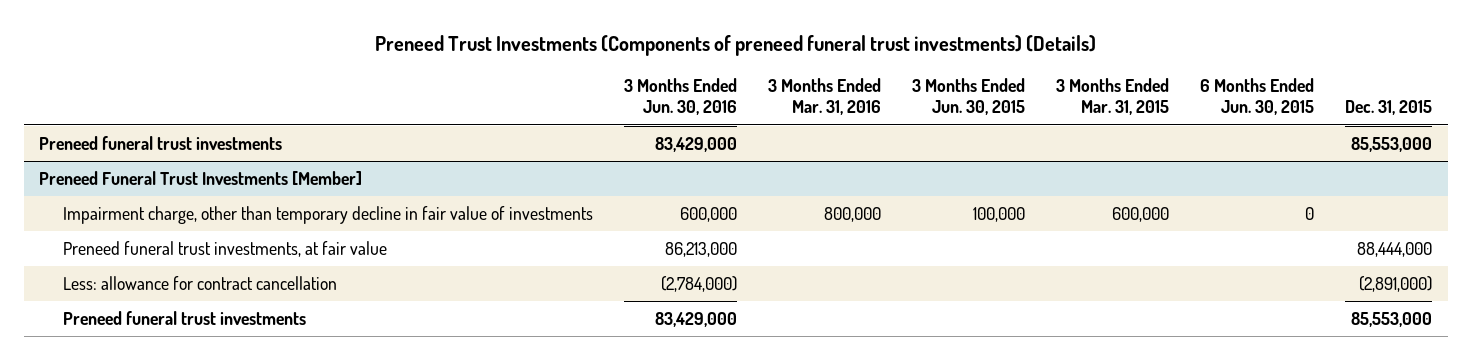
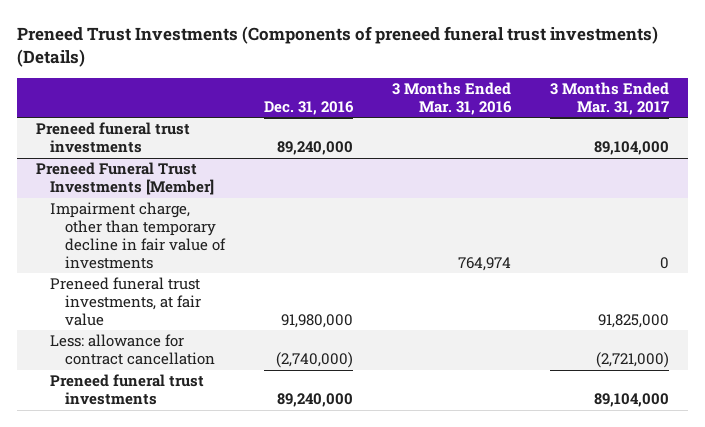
- | 3 Months Ended Jun. 30, 2016 | 3 Months Ended Mar. 31, 2016 | 3 Months Ended Jun. 30, 2015 | 3 Months Ended Mar. 31, 2015 | 6 Months Ended Jun. 30, 2015 | Dec. 31, 2015
+ | Dec. 31, 2016 | 3 Months Ended Mar. 31, 2016 | 3 Months Ended Mar. 31, 2017
@ Preneed Funeral Trust Investments [Member]
- Impairment charge, other than temporary decline in fair value of investments | 600,000 | 800,000 | 100,000 | 600,000 | 0 |
+ Impairment charge, other than temporary decline in fair value of investments | | 764,974 | 0

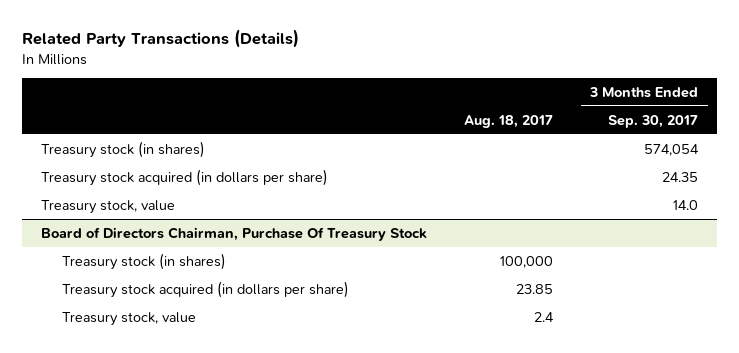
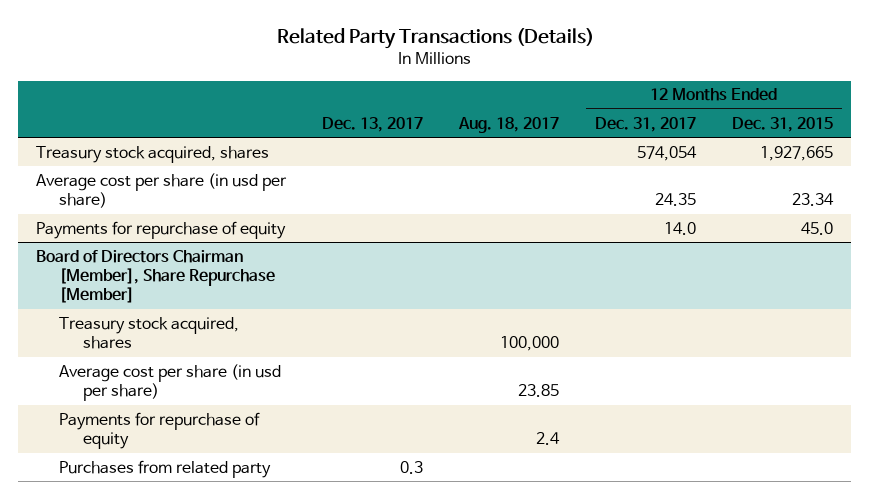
- | Aug. 18, 2017 | 3 Months Ended Sep. 30, 2017
+ | Dec. 13, 2017 | Aug. 18, 2017 | 12 Months Ended Dec. 31, 2017 | 12 Months Ended Dec. 31, 2015
- Treasury stock (in shares) | | 574,054
- Treasury stock acquired (in dollars per share) | | 24.35
- Treasury stock, value | | 14.0
- Board of Directors Chairman, Purchase Of Treasury Stock
- Treasury stock (in shares) | 100,000 |
- Treasury stock acquired (in dollars per share) | 23.85 |
- Treasury stock, value | 2.4 |
+ Treasury stock acquired, shares | | | 574,054 | 1,927,665
+ Average cost per share (in usd per share) | | | 24.35 | 23.34
+ Payments for repurchase of equity | | | 14.0 | 45.0
+ Board of Directors Chairman [Member], Share Repurchase [Member]
+ Treasury stock acquired, shares | | 100,000 | |
+ Average cost per share (in usd per share) | | 23.85 | |
+ Payments for repurchase of equity | | 2.4 | |
+ Purchases from related party | 0.3 | | |

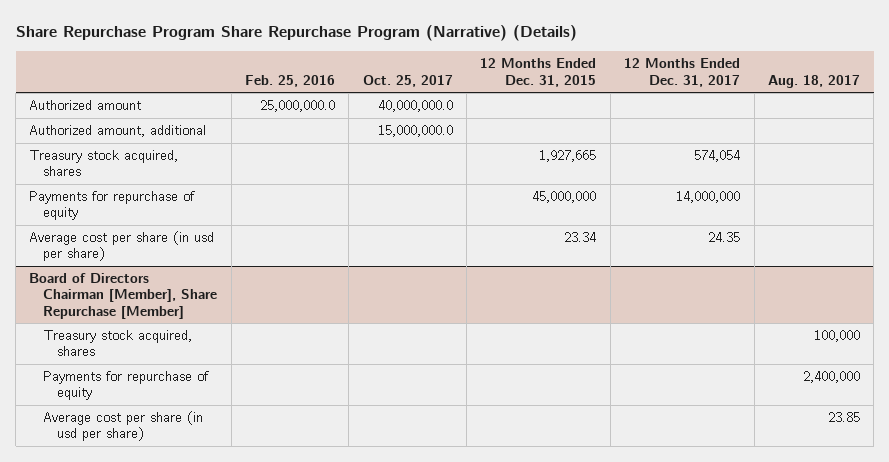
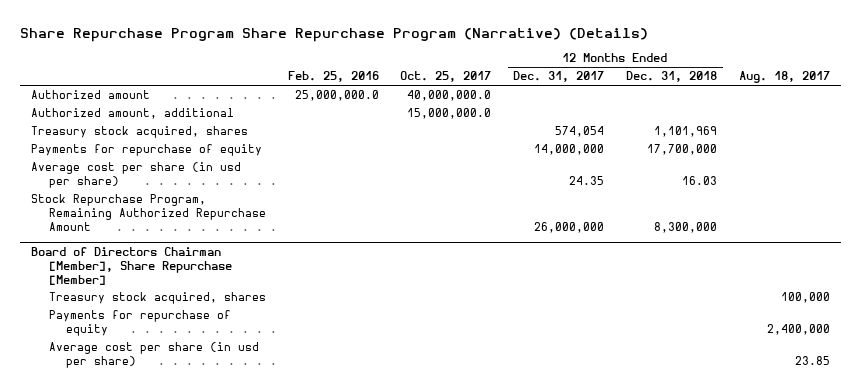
- | Feb. 25, 2016 | Oct. 25, 2017 | 12 Months Ended Dec. 31, 2015 | 12 Months Ended Dec. 31, 2017 | Aug. 18, 2017
+ | Feb. 25, 2016 | Oct. 25, 2017 | 12 Months Ended Dec. 31, 2017 | 12 Months Ended Dec. 31, 2018 | Aug. 18, 2017
+ Stock Repurchase Program, Remaining Authorized Repurchase Amount | | | 26,000,000 | 8,300,000 |

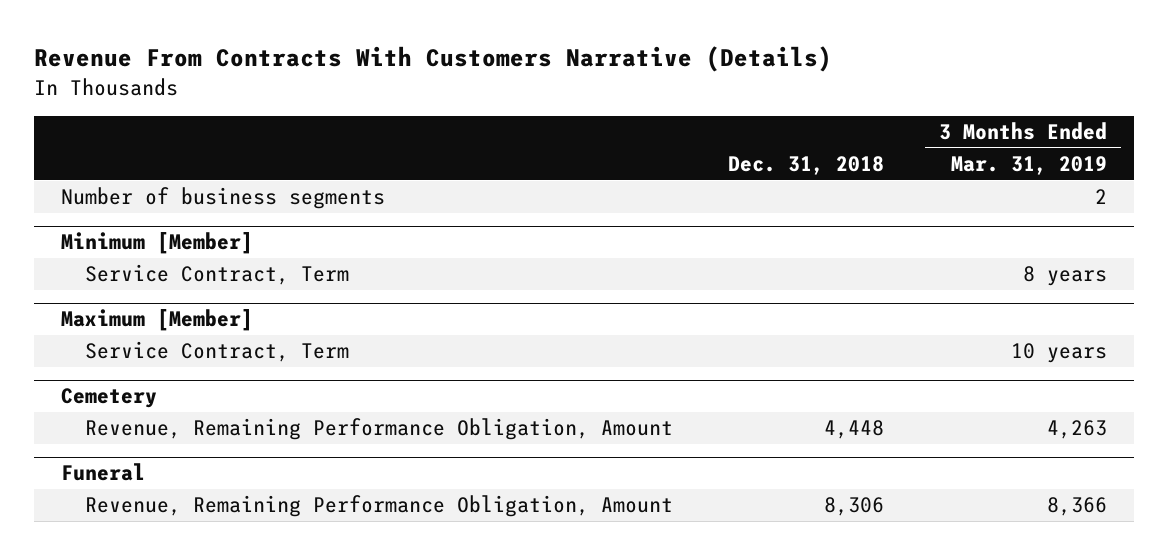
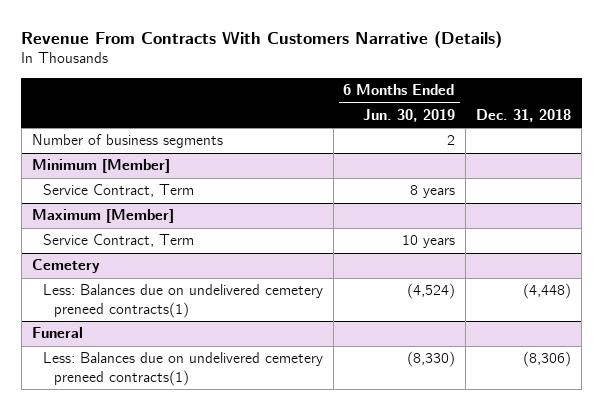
- | Dec. 31, 2018 | 3 Months Ended Mar. 31, 2019
+ | 6 Months Ended Jun. 30, 2019 | Dec. 31, 2018
@ Cemetery
- Revenue, Remaining Performance Obligation, Amount | 4,448 | 4,263
+ Less: Balances due on undelivered cemetery preneed contracts(1) | (4,524) | (4,448)
@ Funeral
- Revenue, Remaining Performance Obligation, Amount | 8,306 | 8,366
+ Less: Balances due on undelivered cemetery preneed contracts(1) | (8,330) | (8,306)

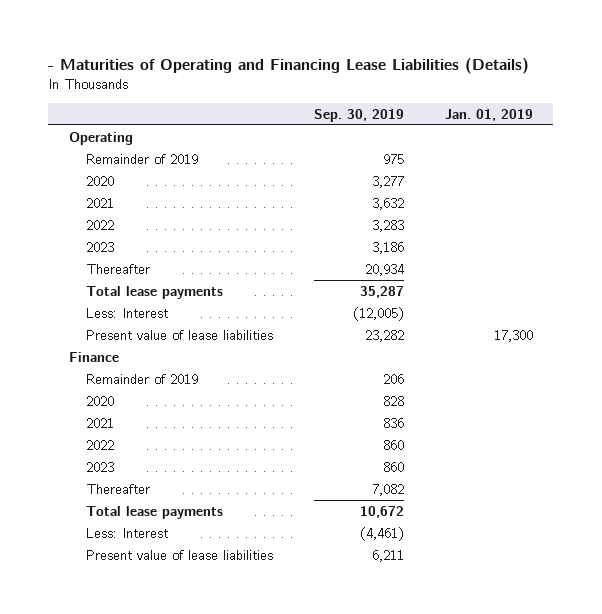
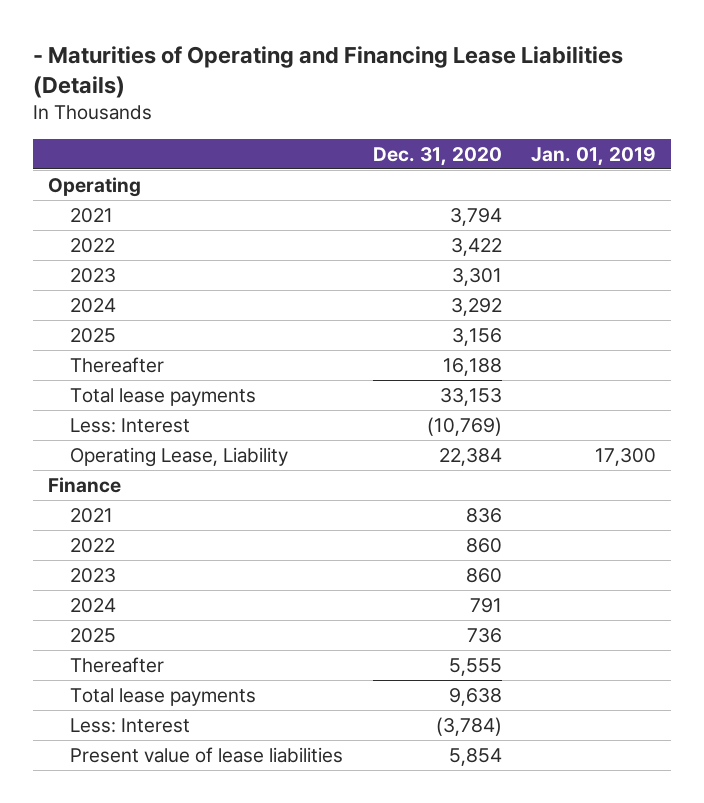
- | Sep. 30, 2019 | Jan. 01, 2019
+ | Dec. 31, 2020 | Jan. 01, 2019
- Remainder of 2019 | 975 |
- 2020 | 3,277 |
+ 2024 | 3,292 |
+ 2025 | 3,156 |
- Present value of lease liabilities | 23,282 | 17,300
+ Operating Lease, Liability | 22,384 | 17,300
- Remainder of 2019 | 206 |
- 2020 | 828 |
+ 2024 | 791 |
+ 2025 | 736 |

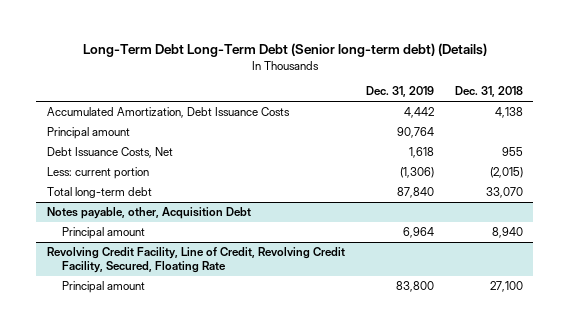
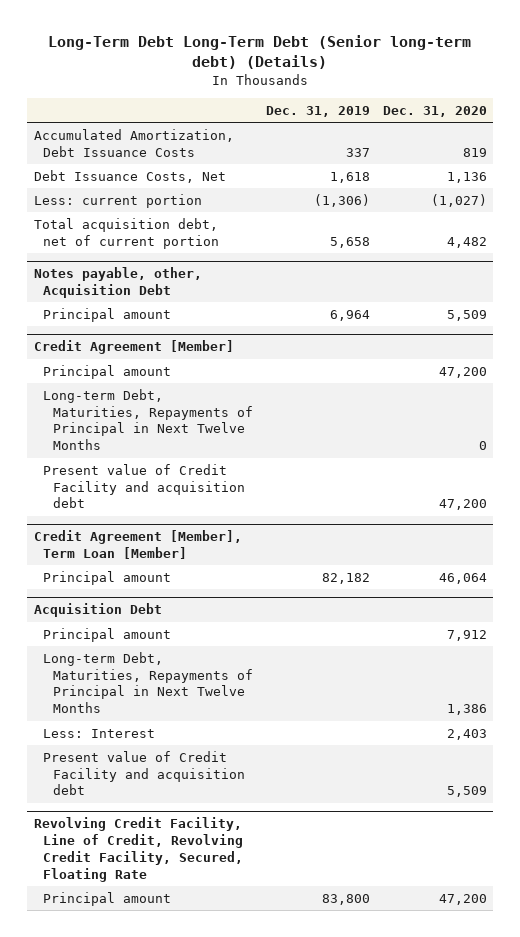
- | Dec. 31, 2019 | Dec. 31, 2018
+ | Dec. 31, 2019 | Dec. 31, 2020
- Accumulated Amortization, Debt Issuance Costs | 4,442 | 4,138
- Principal amount | 90,764 |
+ Accumulated Amortization, Debt Issuance Costs | 337 | 819
- Total long-term debt | 87,840 | 33,070
+ Total acquisition debt, net of current portion | 5,658 | 4,482
+ Credit Agreement [Member]
+ Principal amount | | 47,200
+ Long-term Debt, Maturities, Repayments of Principal in Next Twelve Months | | 0
+ Present value of Credit Facility and acquisition debt | | 47,200
+ Credit Agreement [Member], Term Loan [Member]
+ Principal amount | 82,182 | 46,064
+ Acquisition Debt
+ Principal amount | | 7,912
+ Long-term Debt, Maturities, Repayments of Principal in Next Twelve Months | | 1,386
+ Less: Interest | | 2,403
+ Present value of Credit Facility and acquisition debt | | 5,509

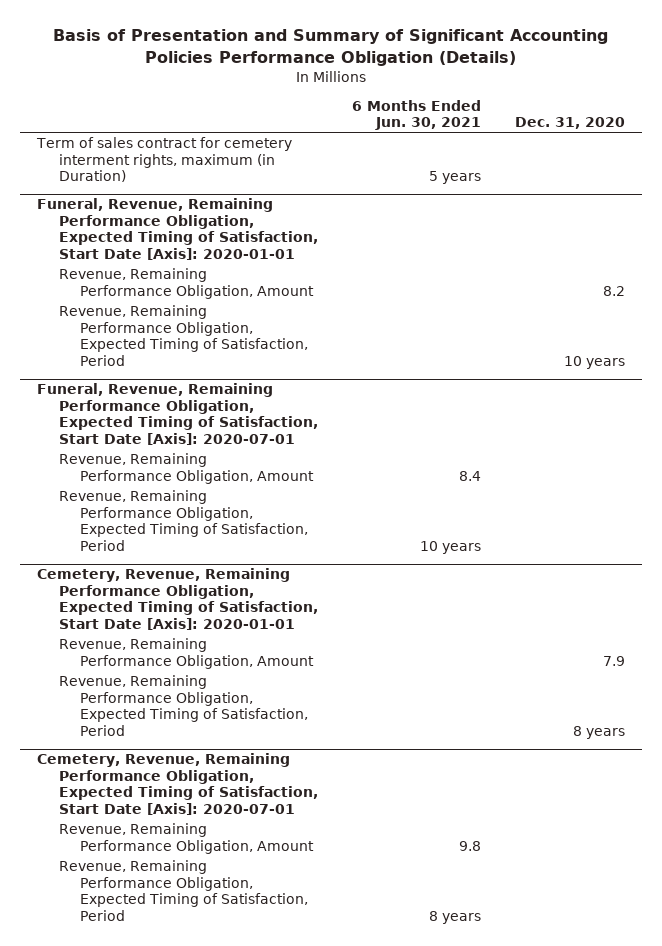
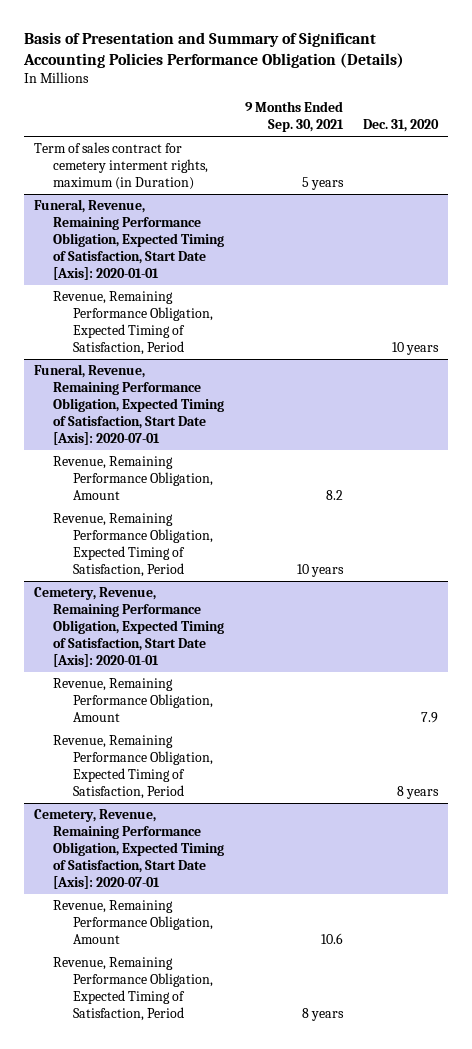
- | 6 Months Ended Jun. 30, 2021 | Dec. 31, 2020
+ | 9 Months Ended Sep. 30, 2021 | Dec. 31, 2020
@ Funeral, Revenue, Remaining Performance Obligation, Expected Timing of Satisfaction, Start Date [Axis]: 2020-01-01
- Revenue, Remaining Performance Obligation, Amount | | 8.2

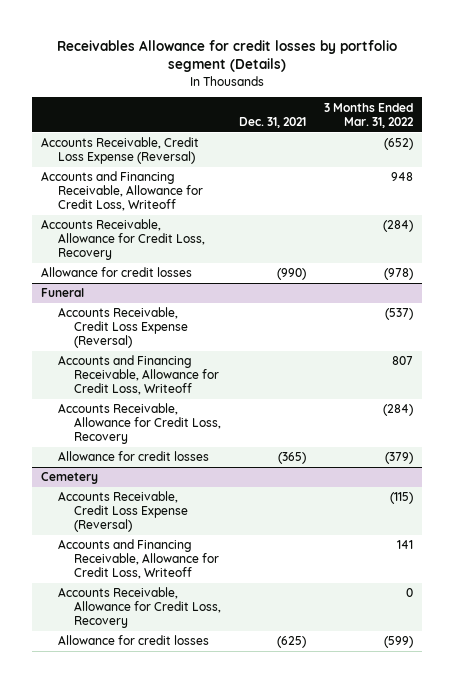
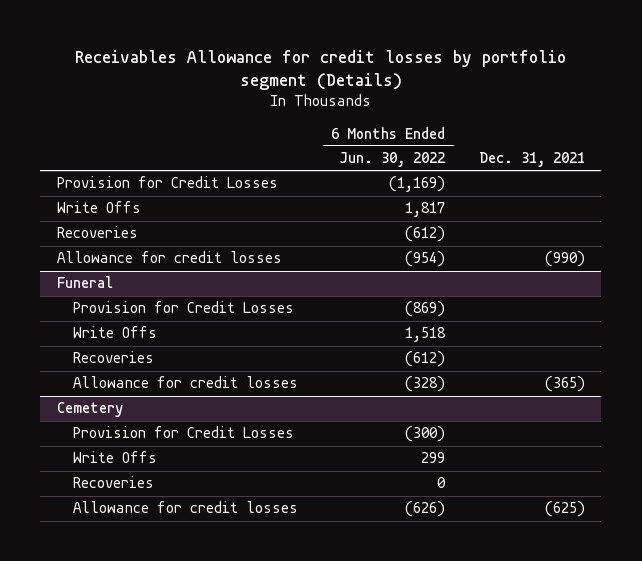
- | Dec. 31, 2021 | 3 Months Ended Mar. 31, 2022
+ | 6 Months Ended Jun. 30, 2022 | Dec. 31, 2021
- Accounts Receivable, Credit Loss Expense (Reversal) | | (652)
- Accounts and Financing Receivable, Allowance for Credit Loss, Writeoff | | 948
- Accounts Receivable, Allowance for Credit Loss, Recovery | | (284)
+ Provision for Credit Losses | (1,169) |
+ Write Offs | 1,817 |
+ Recoveries | (612) |
@ Funeral
- Accounts Receivable, Credit Loss Expense (Reversal) | | (537)
- Accounts and Financing Receivable, Allowance for Credit Loss, Writeoff | | 807
- Accounts Receivable, Allowance for Credit Loss, Recovery | | (284)
+ Provision for Credit Losses | (869) |
+ Write Offs | 1,518 |
+ Recoveries | (612) |
@ Cemetery
- Accounts Receivable, Credit Loss Expense (Reversal) | | (115)
- Accounts and Financing Receivable, Allowance for Credit Loss, Writeoff | | 141
- Accounts Receivable, Allowance for Credit Loss, Recovery | | 0
+ Provision for Credit Losses | (300) |
+ Write Offs | 299 |
+ Recoveries | 0 |

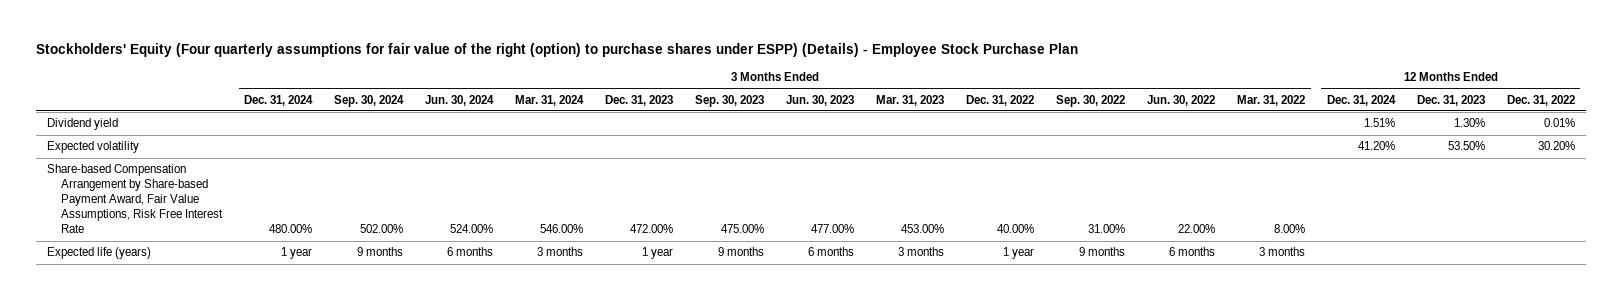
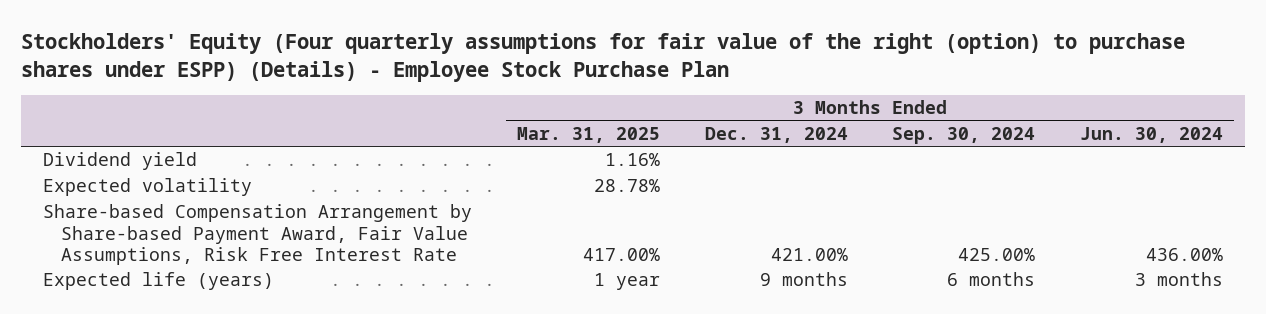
- | 3 Months Ended Dec. 31, 2024 | 3 Months Ended Sep. 30, 2024 | 3 Months Ended Jun. 30, 2024 | 3 Months Ended Mar. 31, 2024 | 3 Months Ended Dec. 31, 2023 | 3 Months Ended Sep. 30, 2023 | 3 Months Ended Jun. 30, 2023 | 3 Months Ended Mar. 31, 2023 | 3 Months Ended Dec. 31, 2022 | 3 Months Ended Sep. 30, 2022 | 3 Months Ended Jun. 30, 2022 | 3 Months Ended Mar. 31, 2022 | 12 Months Ended Dec. 31, 2024 | 12 Months Ended Dec. 31, 2023 | 12 Months Ended Dec. 31, 2022
+ | 3 Months Ended Mar. 31, 2025 | 3 Months Ended Dec. 31, 2024 | 3 Months Ended Sep. 30, 2024 | 3 Months Ended Jun. 30, 2024
- Share-based Compensation Arrangement by Share-based Payment Award, Fair Value Assumptions, Risk Free Interest Rate | 480.00% | 502.00% | 524.00% | 546.00% | 472.00% | 475.00% | 477.00% | 453.00% | 40.00% | 31.00% | 22.00% | 8.00% | | |
- Expected life (years) | 1 year | 9 months | 6 months | 3 months | 1 year | 9 months | 6 months | 3 months | 1 year | 9 months | 6 months | 3 months | | |
+ Share-based Compensation Arrangement by Share-based Payment Award, Fair Value Assumptions, Risk Free Interest Rate | 417.00% | 421.00% | 425.00% | 436.00%
+ Expected life (years) | 1 year | 9 months | 6 months | 3 months

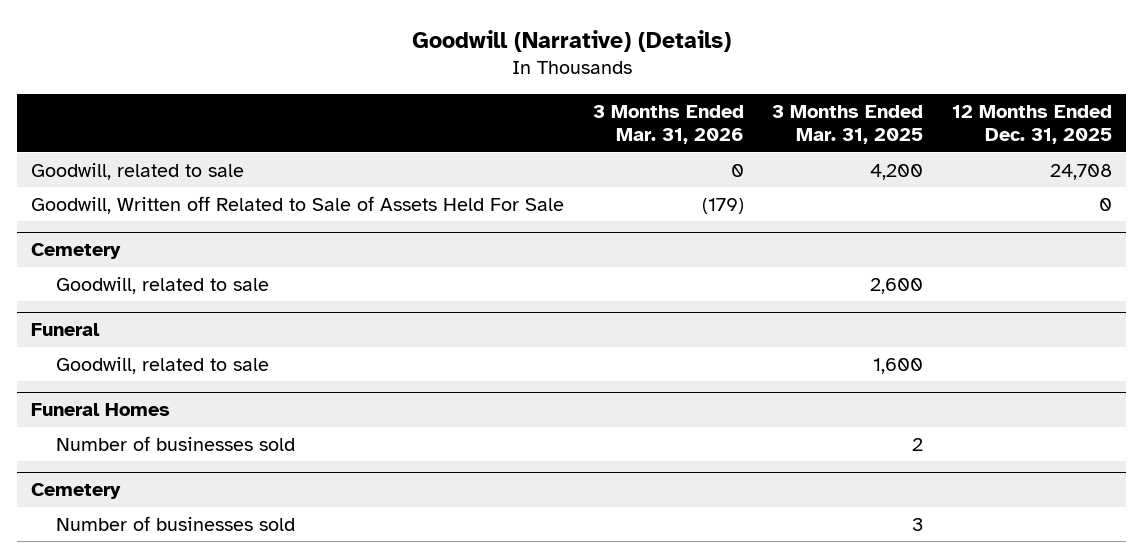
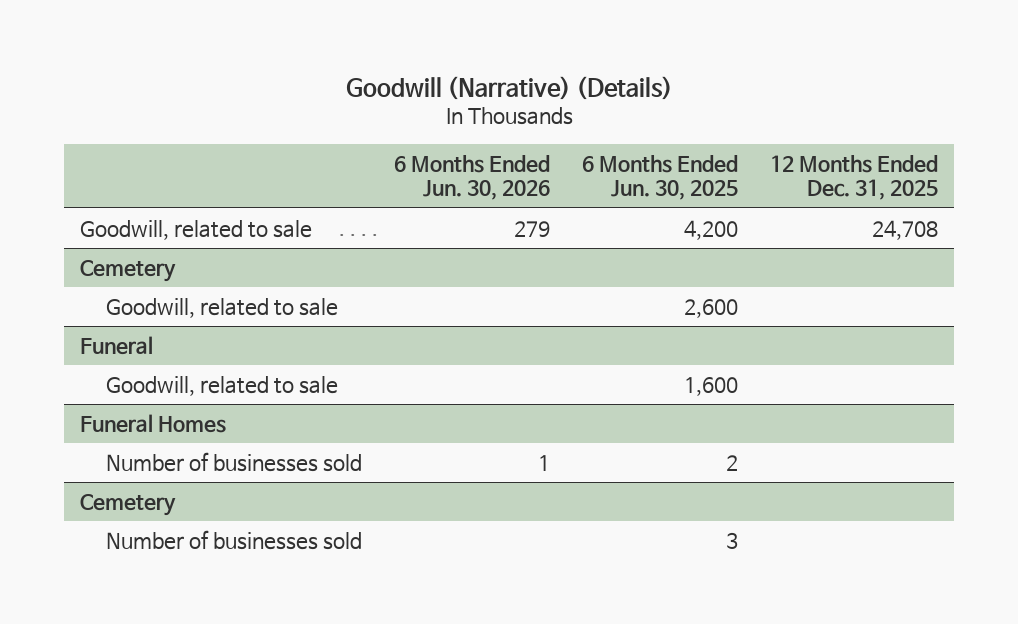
- | 3 Months Ended Mar. 31, 2026 | 3 Months Ended Mar. 31, 2025 | 12 Months Ended Dec. 31, 2025
+ | 6 Months Ended Jun. 30, 2026 | 6 Months Ended Jun. 30, 2025 | 12 Months Ended Dec. 31, 2025
- Goodwill, Written off Related to Sale of Assets Held For Sale | (179) | | 0

